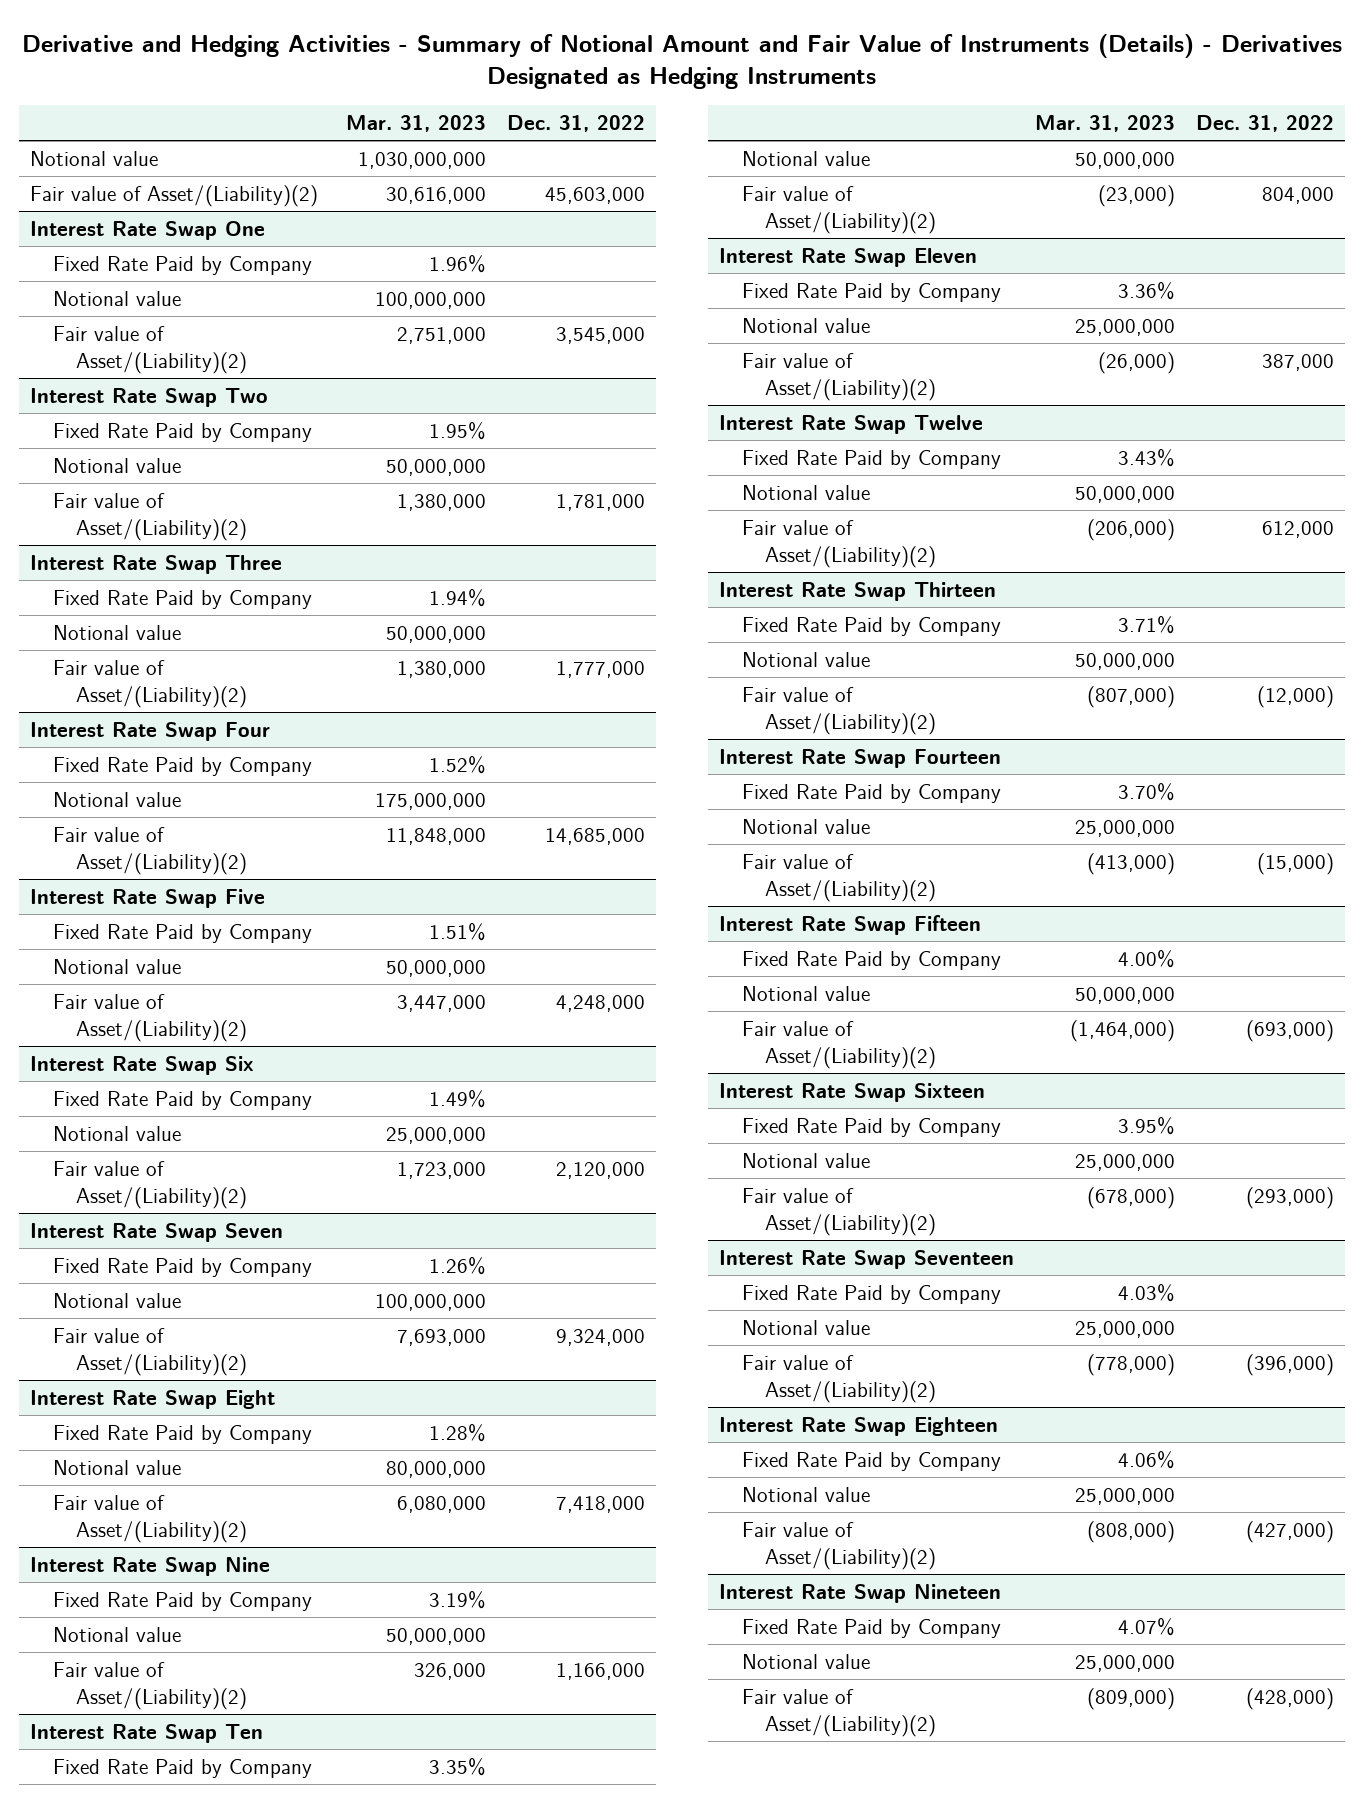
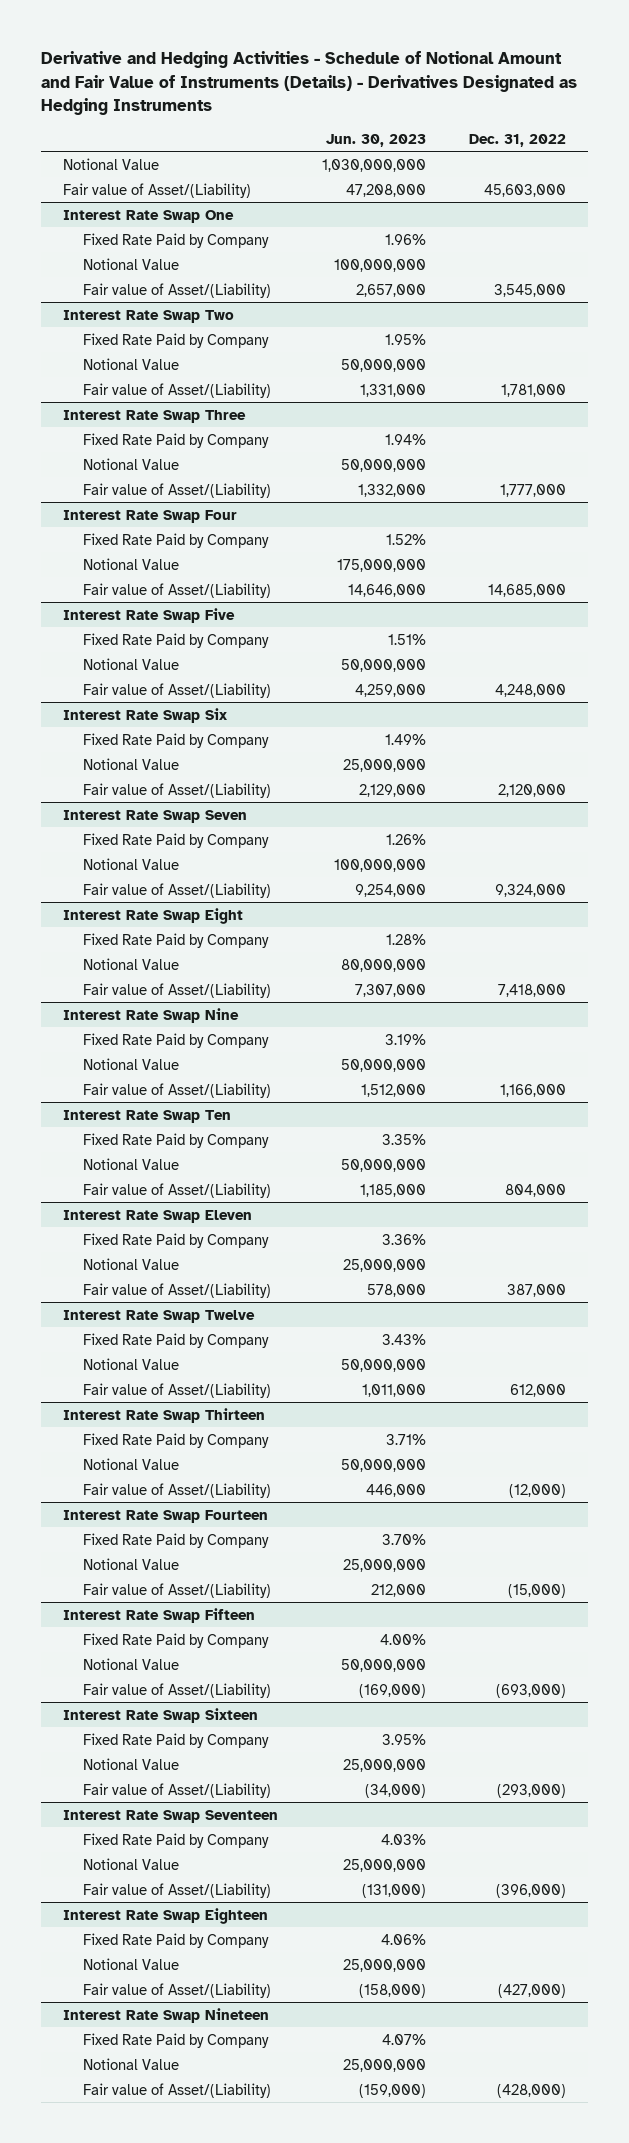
- Derivative and Hedging Activities - Summary of Notional Amount and Fair Value of Instruments (Details) - Derivatives Designated as Hedging Instruments
+ Derivative and Hedging Activities - Schedule of Notional Amount and Fair Value of Instruments (Details) - Derivatives Designated as Hedging Instruments
- | Mar. 31, 2023 | Dec. 31, 2022
+ | Jun. 30, 2023 | Dec. 31, 2022
- Notional value | 1,030,000,000 |
- Fair value of Asset/(Liability)(2) | 30,616,000 | 45,603,000
+ Notional Value | 1,030,000,000 |
+ Fair value of Asset/(Liability) | 47,208,000 | 45,603,000
@ Interest Rate Swap One
- Notional value | 100,000,000 |
- Fair value of Asset/(Liability)(2) | 2,751,000 | 3,545,000
+ Notional Value | 100,000,000 |
+ Fair value of Asset/(Liability) | 2,657,000 | 3,545,000
@ Interest Rate Swap Two
- Notional value | 50,000,000 |
- Fair value of Asset/(Liability)(2) | 1,380,000 | 1,781,000
+ Notional Value | 50,000,000 |
+ Fair value of Asset/(Liability) | 1,331,000 | 1,781,000
@ Interest Rate Swap Three
- Notional value | 50,000,000 |
- Fair value of Asset/(Liability)(2) | 1,380,000 | 1,777,000
+ Notional Value | 50,000,000 |
+ Fair value of Asset/(Liability) | 1,332,000 | 1,777,000
@ Interest Rate Swap Four
- Notional value | 175,000,000 |
- Fair value of Asset/(Liability)(2) | 11,848,000 | 14,685,000
+ Notional Value | 175,000,000 |
+ Fair value of Asset/(Liability) | 14,646,000 | 14,685,000
@ Interest Rate Swap Five
- Notional value | 50,000,000 |
- Fair value of Asset/(Liability)(2) | 3,447,000 | 4,248,000
+ Notional Value | 50,000,000 |
+ Fair value of Asset/(Liability) | 4,259,000 | 4,248,000
@ Interest Rate Swap Six
- Notional value | 25,000,000 |
- Fair value of Asset/(Liability)(2) | 1,723,000 | 2,120,000
+ Notional Value | 25,000,000 |
+ Fair value of Asset/(Liability) | 2,129,000 | 2,120,000
@ Interest Rate Swap Seven
- Notional value | 100,000,000 |
- Fair value of Asset/(Liability)(2) | 7,693,000 | 9,324,000
+ Notional Value | 100,000,000 |
+ Fair value of Asset/(Liability) | 9,254,000 | 9,324,000
@ Interest Rate Swap Eight
- Notional value | 80,000,000 |
- Fair value of Asset/(Liability)(2) | 6,080,000 | 7,418,000
+ Notional Value | 80,000,000 |
+ Fair value of Asset/(Liability) | 7,307,000 | 7,418,000
@ Interest Rate Swap Nine
- Notional value | 50,000,000 |
- Fair value of Asset/(Liability)(2) | 326,000 | 1,166,000
+ Notional Value | 50,000,000 |
+ Fair value of Asset/(Liability) | 1,512,000 | 1,166,000
@ Interest Rate Swap Ten
- Notional value | 50,000,000 |
- Fair value of Asset/(Liability)(2) | (23,000) | 804,000
+ Notional Value | 50,000,000 |
+ Fair value of Asset/(Liability) | 1,185,000 | 804,000
@ Interest Rate Swap Eleven
- Notional value | 25,000,000 |
- Fair value of Asset/(Liability)(2) | (26,000) | 387,000
+ Notional Value | 25,000,000 |
+ Fair value of Asset/(Liability) | 578,000 | 387,000
@ Interest Rate Swap Twelve
- Notional value | 50,000,000 |
- Fair value of Asset/(Liability)(2) | (206,000) | 612,000
+ Notional Value | 50,000,000 |
+ Fair value of Asset/(Liability) | 1,011,000 | 612,000
@ Interest Rate Swap Thirteen
- Notional value | 50,000,000 |
- Fair value of Asset/(Liability)(2) | (807,000) | (12,000)
+ Notional Value | 50,000,000 |
+ Fair value of Asset/(Liability) | 446,000 | (12,000)
@ Interest Rate Swap Fourteen
- Notional value | 25,000,000 |
- Fair value of Asset/(Liability)(2) | (413,000) | (15,000)
+ Notional Value | 25,000,000 |
+ Fair value of Asset/(Liability) | 212,000 | (15,000)
@ Interest Rate Swap Fifteen
- Notional value | 50,000,000 |
- Fair value of Asset/(Liability)(2) | (1,464,000) | (693,000)
+ Notional Value | 50,000,000 |
+ Fair value of Asset/(Liability) | (169,000) | (693,000)
@ Interest Rate Swap Sixteen
- Notional value | 25,000,000 |
- Fair value of Asset/(Liability)(2) | (678,000) | (293,000)
+ Notional Value | 25,000,000 |
+ Fair value of Asset/(Liability) | (34,000) | (293,000)
@ Interest Rate Swap Seventeen
- Notional value | 25,000,000 |
- Fair value of Asset/(Liability)(2) | (778,000) | (396,000)
+ Notional Value | 25,000,000 |
+ Fair value of Asset/(Liability) | (131,000) | (396,000)
@ Interest Rate Swap Eighteen
- Notional value | 25,000,000 |
- Fair value of Asset/(Liability)(2) | (808,000) | (427,000)
+ Notional Value | 25,000,000 |
+ Fair value of Asset/(Liability) | (158,000) | (427,000)
@ Interest Rate Swap Nineteen
- Notional value | 25,000,000 |
- Fair value of Asset/(Liability)(2) | (809,000) | (428,000)
+ Notional Value | 25,000,000 |
+ Fair value of Asset/(Liability) | (159,000) | (428,000)

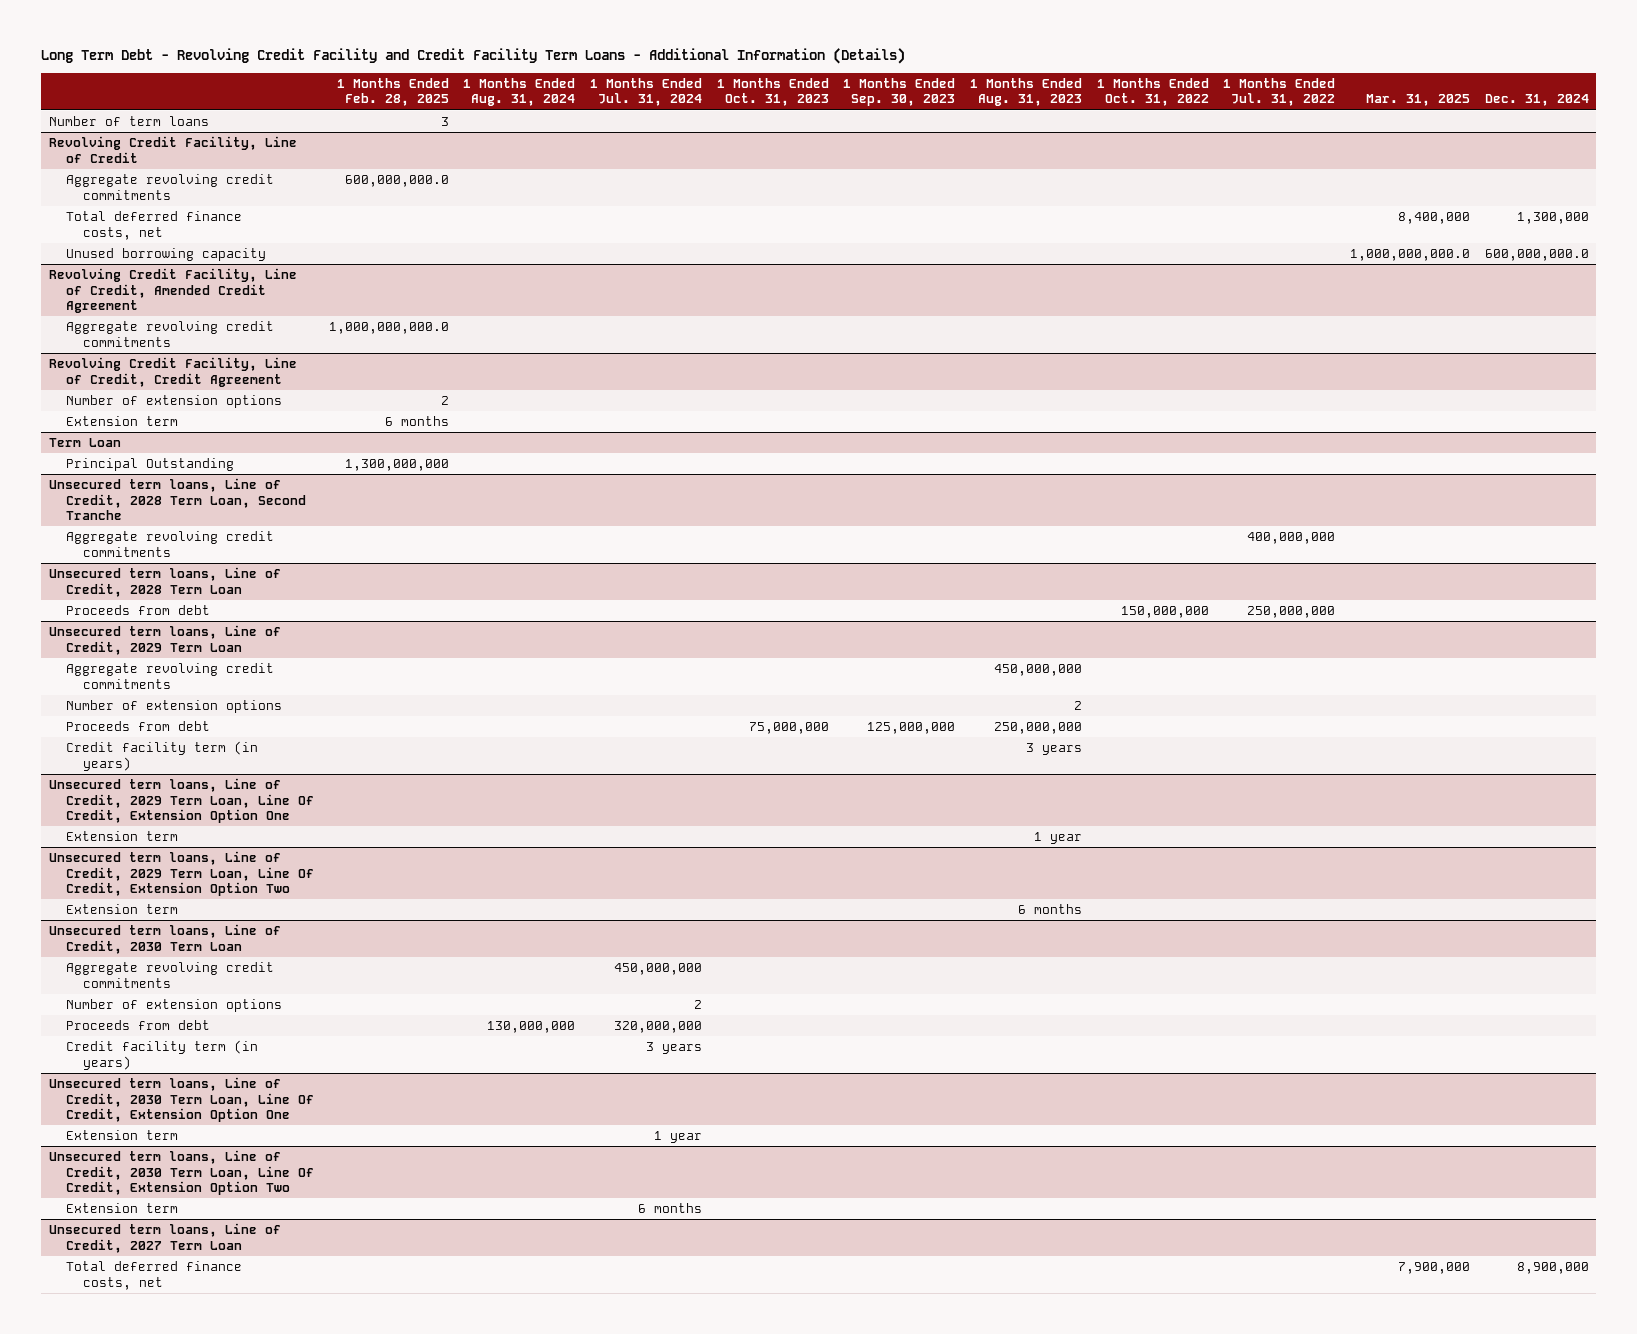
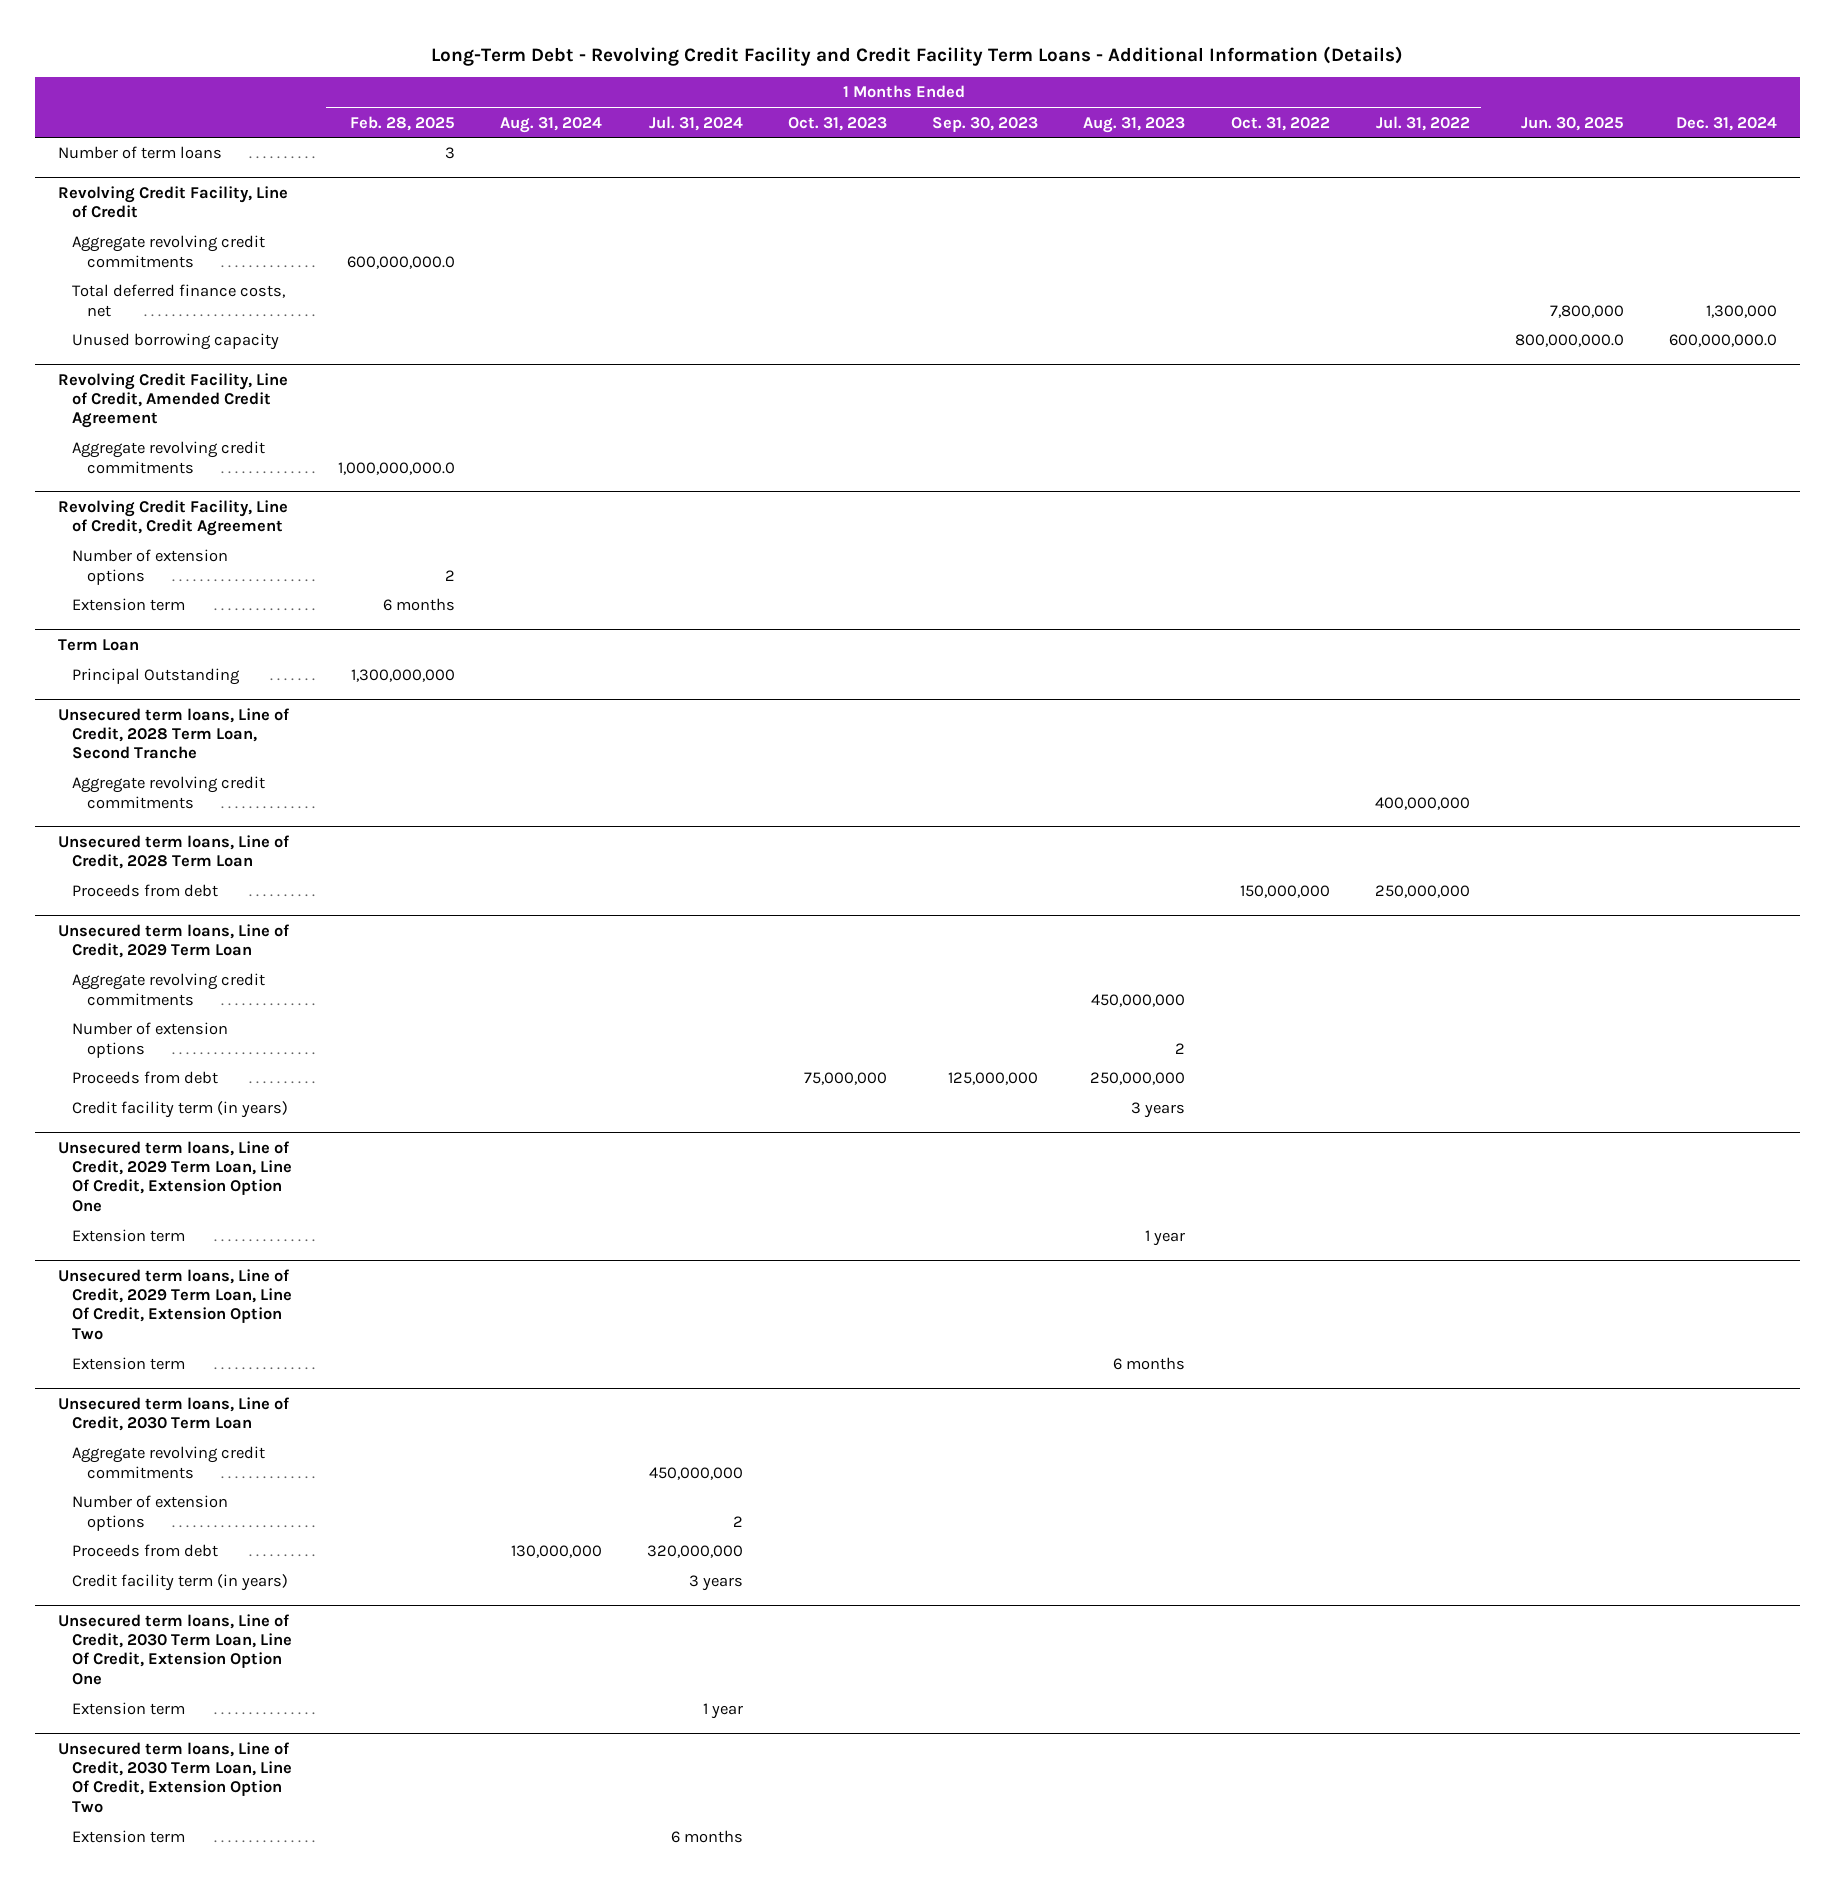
- Long Term Debt - Revolving Credit Facility and Credit Facility Term Loans - Additional Information (Details)
+ Long-Term Debt - Revolving Credit Facility and Credit Facility Term Loans - Additional Information (Details)
- | 1 Months Ended Feb. 28, 2025 | 1 Months Ended Aug. 31, 2024 | 1 Months Ended Jul. 31, 2024 | 1 Months Ended Oct. 31, 2023 | 1 Months Ended Sep. 30, 2023 | 1 Months Ended Aug. 31, 2023 | 1 Months Ended Oct. 31, 2022 | 1 Months Ended Jul. 31, 2022 | Mar. 31, 2025 | Dec. 31, 2024
+ | 1 Months Ended Feb. 28, 2025 | 1 Months Ended Aug. 31, 2024 | 1 Months Ended Jul. 31, 2024 | 1 Months Ended Oct. 31, 2023 | 1 Months Ended Sep. 30, 2023 | 1 Months Ended Aug. 31, 2023 | 1 Months Ended Oct. 31, 2022 | 1 Months Ended Jul. 31, 2022 | Jun. 30, 2025 | Dec. 31, 2024
- Unsecured term loans, Line of Credit, 2027 Term Loan
- Total deferred finance costs, net | | | | | | | | | 7,900,000 | 8,900,000

